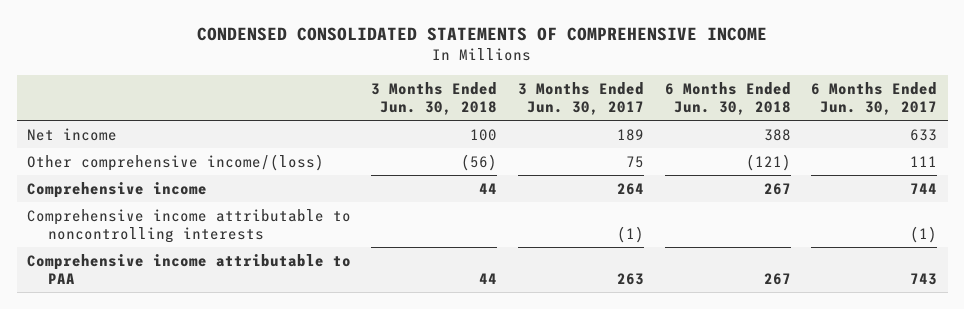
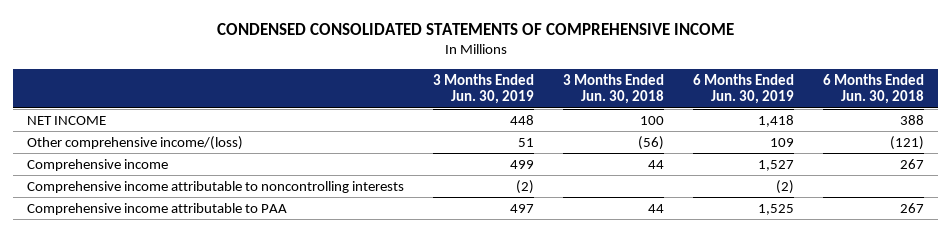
- | 3 Months Ended Jun. 30, 2018 | 3 Months Ended Jun. 30, 2017 | 6 Months Ended Jun. 30, 2018 | 6 Months Ended Jun. 30, 2017
+ | 3 Months Ended Jun. 30, 2019 | 3 Months Ended Jun. 30, 2018 | 6 Months Ended Jun. 30, 2019 | 6 Months Ended Jun. 30, 2018
- Net income | 100 | 189 | 388 | 633
+ NET INCOME | 448 | 100 | 1,418 | 388

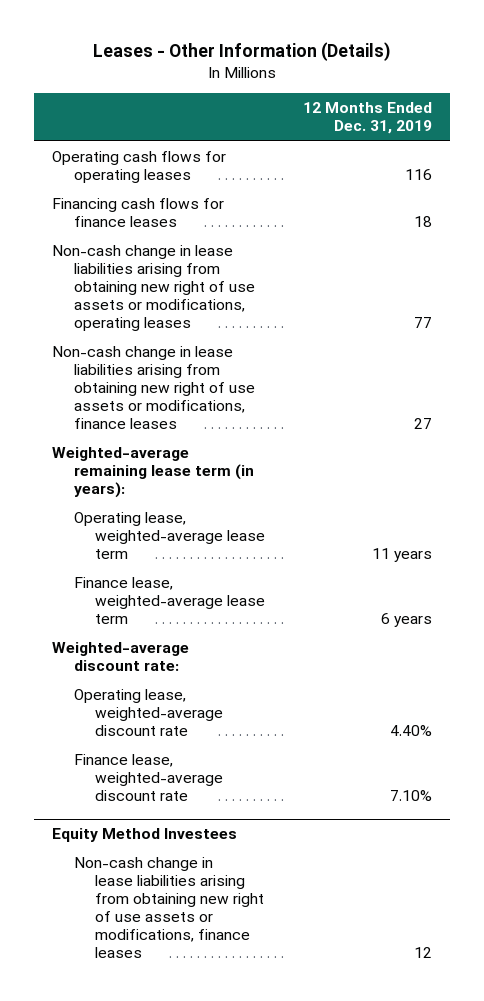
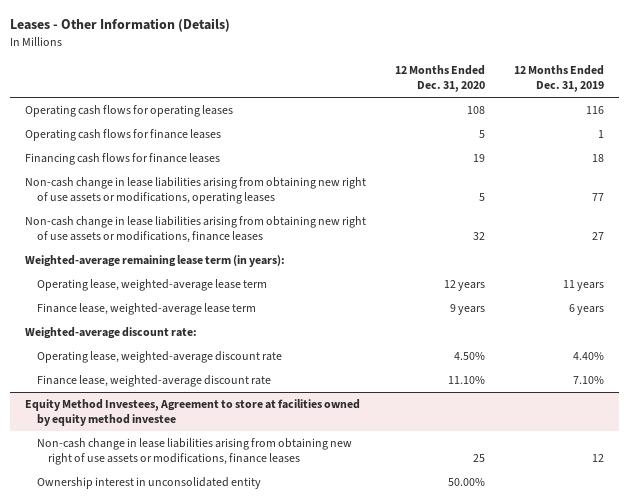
- | 12 Months Ended Dec. 31, 2019
+ | 12 Months Ended Dec. 31, 2020 | 12 Months Ended Dec. 31, 2019
+ Operating cash flows for finance leases | 5 | 1
- Equity Method Investees
+ Equity Method Investees, Agreement to store at facilities owned by equity method investee
+ Ownership interest in unconsolidated entity | 50.00% |

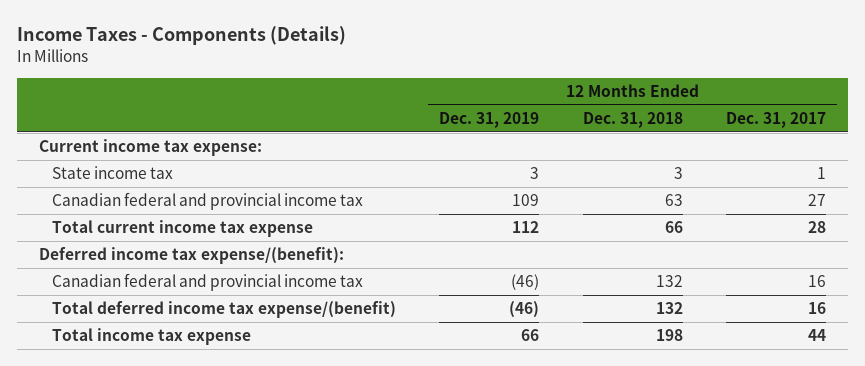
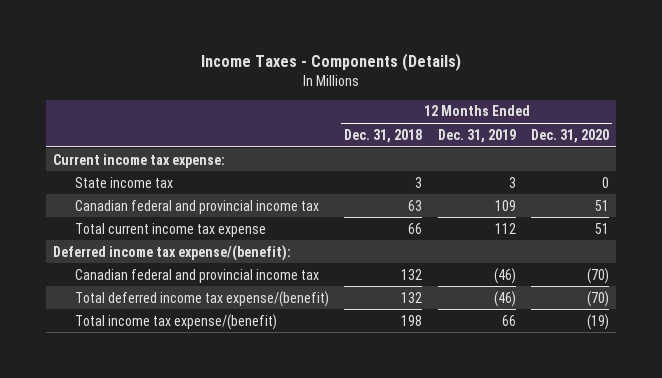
- | 12 Months Ended Dec. 31, 2019 | 12 Months Ended Dec. 31, 2018 | 12 Months Ended Dec. 31, 2017
+ | 12 Months Ended Dec. 31, 2018 | 12 Months Ended Dec. 31, 2019 | 12 Months Ended Dec. 31, 2020
- Total income tax expense | 66 | 198 | 44
+ Total income tax expense/(benefit) | 198 | 66 | (19)

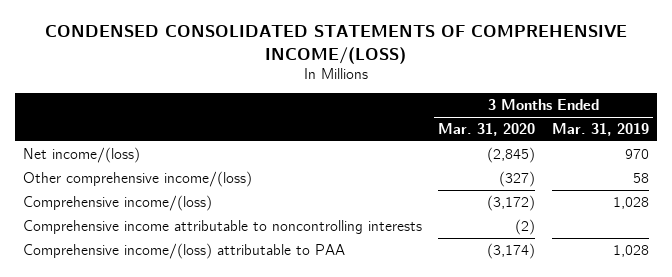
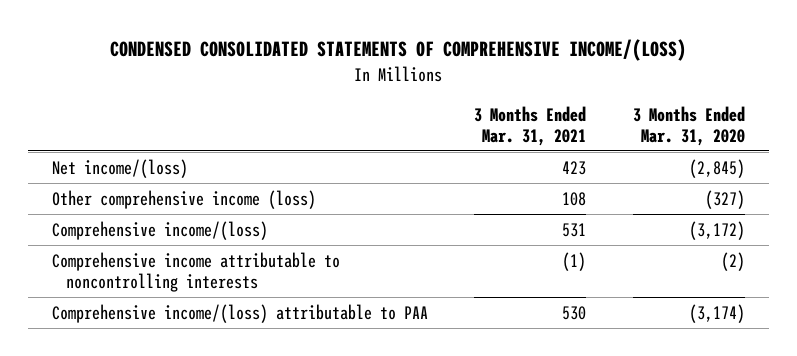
- | 3 Months Ended Mar. 31, 2020 | 3 Months Ended Mar. 31, 2019
+ | 3 Months Ended Mar. 31, 2021 | 3 Months Ended Mar. 31, 2020
- Other comprehensive income/(loss) | (327) | 58
+ Other comprehensive income (loss) | 108 | (327)

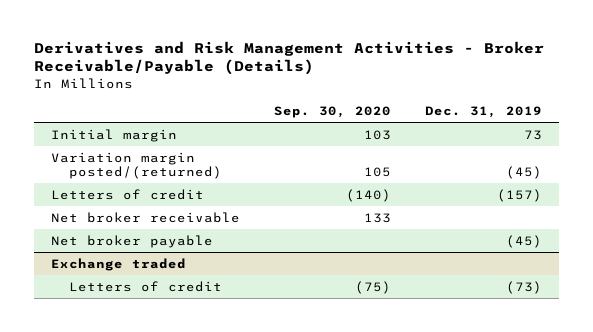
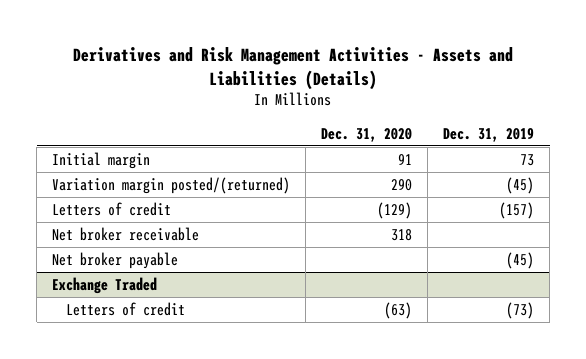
- Derivatives and Risk Management Activities - Broker Receivable/Payable (Details)
+ Derivatives and Risk Management Activities - Assets and Liabilities (Details)
- | Sep. 30, 2020 | Dec. 31, 2019
+ | Dec. 31, 2020 | Dec. 31, 2019
- Exchange traded
+ Exchange Traded

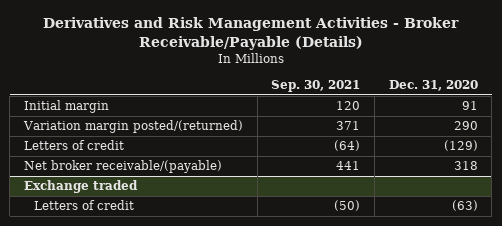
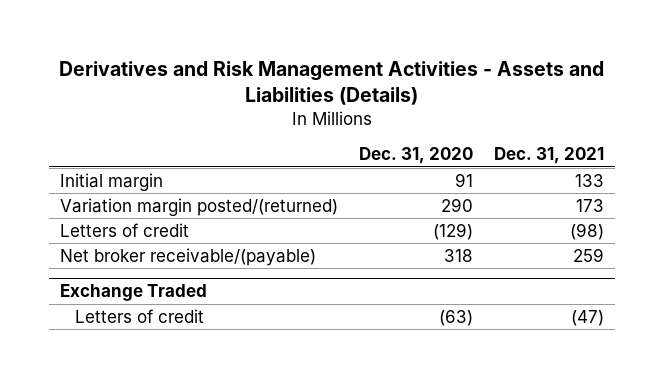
- Derivatives and Risk Management Activities - Broker Receivable/Payable (Details)
+ Derivatives and Risk Management Activities - Assets and Liabilities (Details)
- | Sep. 30, 2021 | Dec. 31, 2020
+ | Dec. 31, 2020 | Dec. 31, 2021
- Exchange traded
+ Exchange Traded

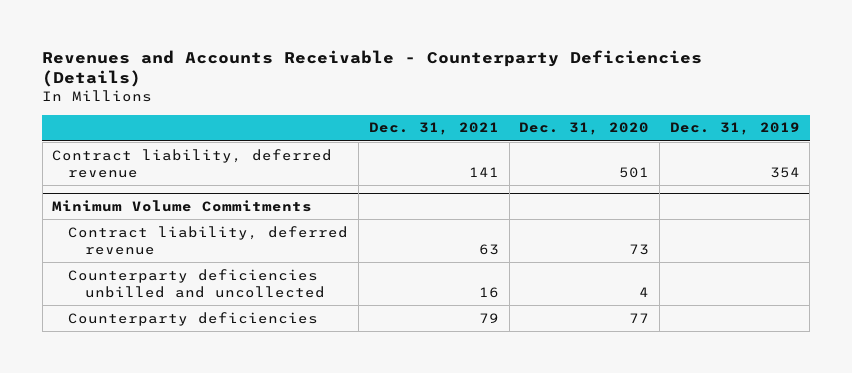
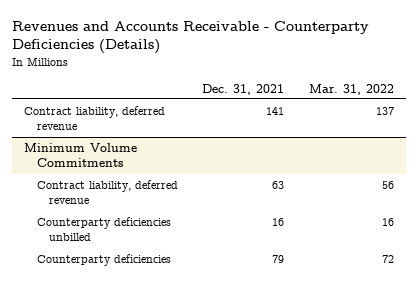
- | Dec. 31, 2021 | Dec. 31, 2020 | Dec. 31, 2019
+ | Dec. 31, 2021 | Mar. 31, 2022
@ Minimum Volume Commitments
- Counterparty deficiencies unbilled and uncollected | 16 | 4 |
+ Counterparty deficiencies unbilled | 16 | 16

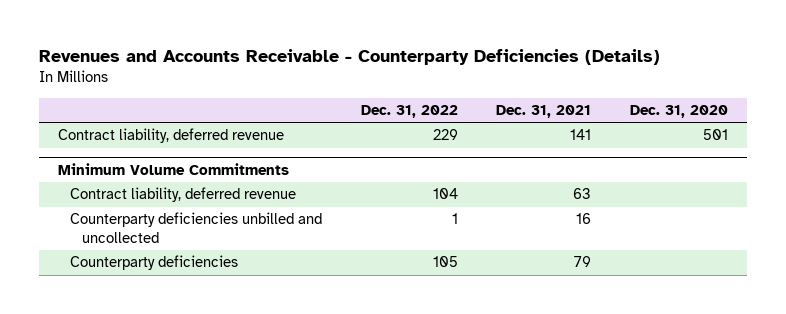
- | Dec. 31, 2021 | Mar. 31, 2022
+ | Dec. 31, 2022 | Dec. 31, 2021 | Dec. 31, 2020
@ Minimum Volume Commitments
- Counterparty deficiencies unbilled | 16 | 16
+ Counterparty deficiencies unbilled and uncollected | 1 | 16 |

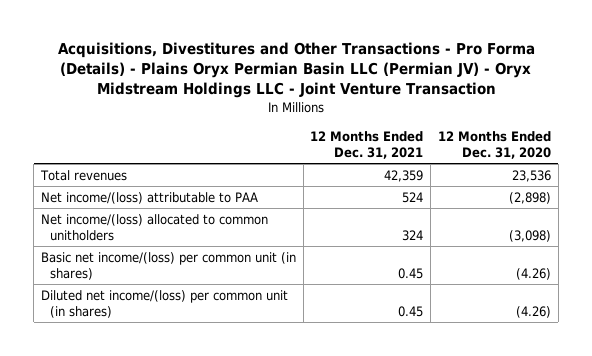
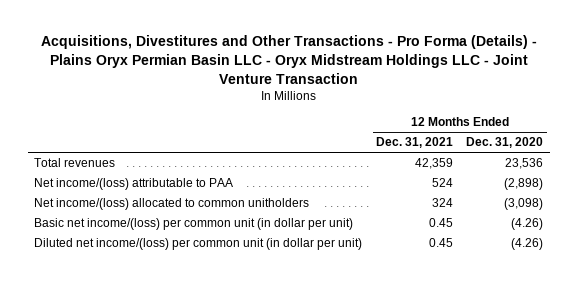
- Acquisitions, Divestitures and Other Transactions - Pro Forma (Details) - Plains Oryx Permian Basin LLC (Permian JV) - Oryx Midstream Holdings LLC - Joint Venture Transaction
+ Acquisitions, Divestitures and Other Transactions - Pro Forma (Details) - Plains Oryx Permian Basin LLC - Oryx Midstream Holdings LLC - Joint Venture Transaction
- Basic net income/(loss) per common unit (in shares) | 0.45 | (4.26)
- Diluted net income/(loss) per common unit (in shares) | 0.45 | (4.26)
+ Basic net income/(loss) per common unit (in dollar per unit) | 0.45 | (4.26)
+ Diluted net income/(loss) per common unit (in dollar per unit) | 0.45 | (4.26)

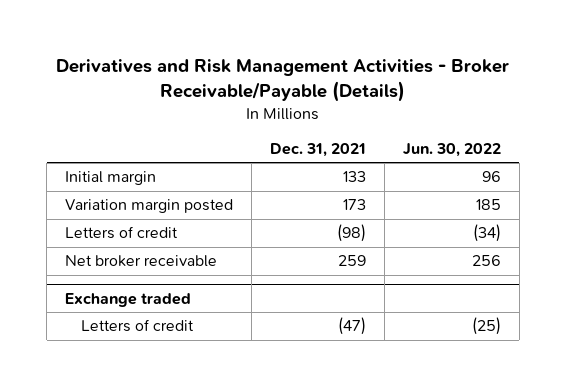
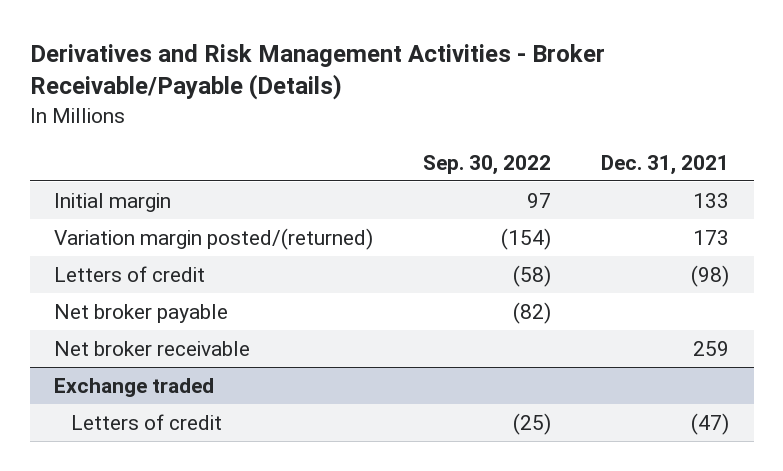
- | Dec. 31, 2021 | Jun. 30, 2022
+ | Sep. 30, 2022 | Dec. 31, 2021
- Variation margin posted | 173 | 185
+ Variation margin posted/(returned) | (154) | 173
+ Net broker payable | (82) |

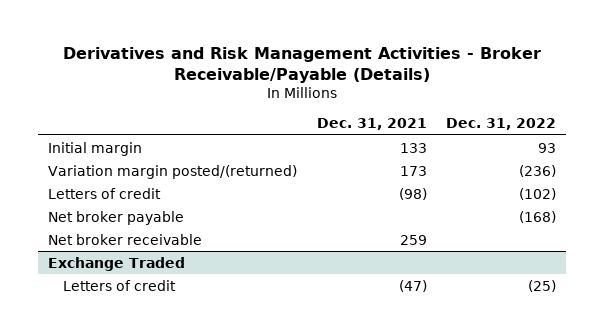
- | Sep. 30, 2022 | Dec. 31, 2021
+ | Dec. 31, 2021 | Dec. 31, 2022
- Exchange traded
+ Exchange Traded

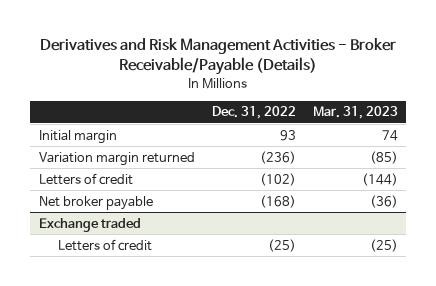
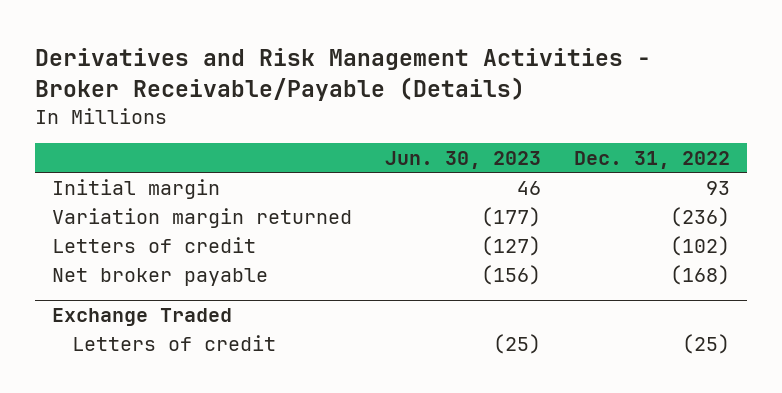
- | Dec. 31, 2022 | Mar. 31, 2023
+ | Jun. 30, 2023 | Dec. 31, 2022
- Exchange traded
+ Exchange Traded

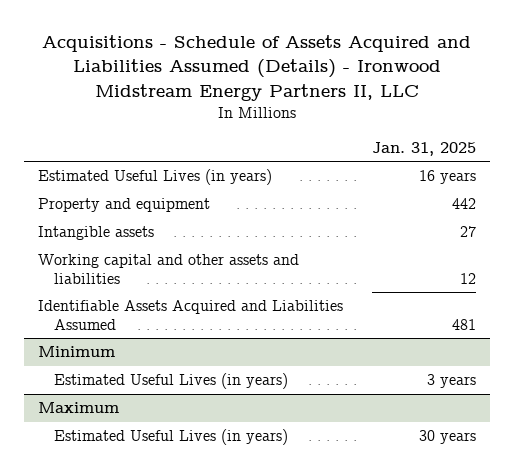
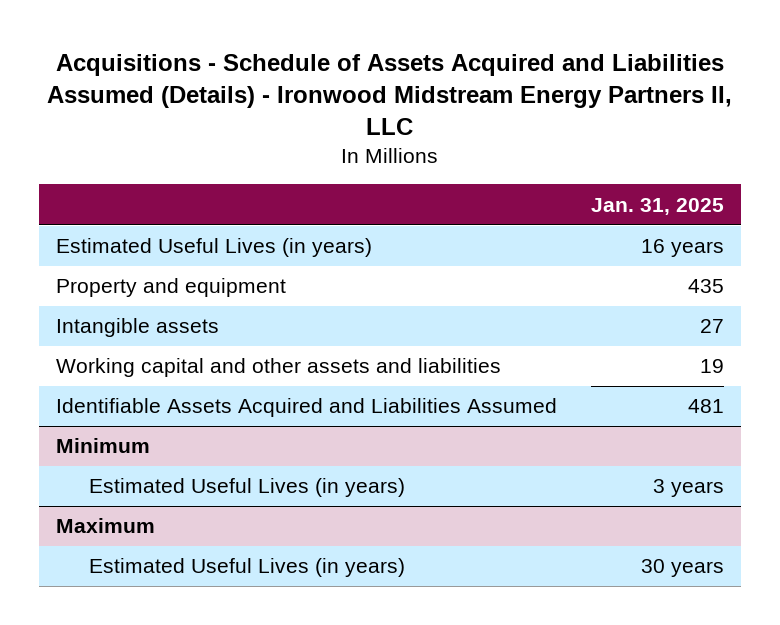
- Property and equipment | 442
+ Property and equipment | 435
- Working capital and other assets and liabilities | 12
+ Working capital and other assets and liabilities | 19

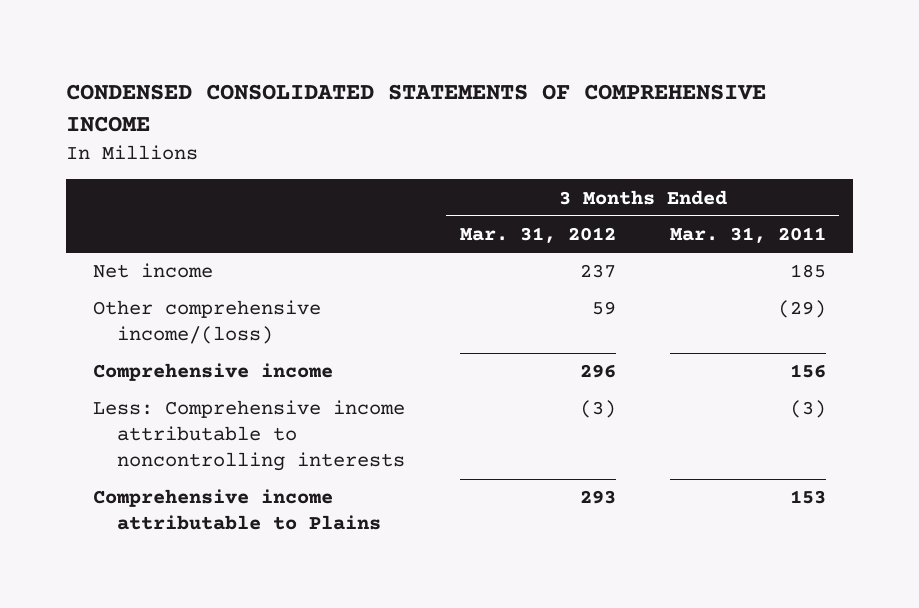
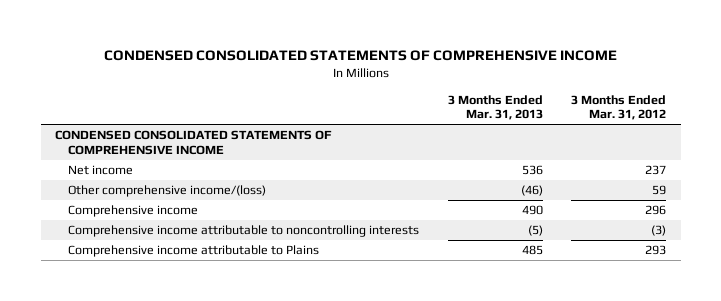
- | 3 Months Ended Mar. 31, 2012 | 3 Months Ended Mar. 31, 2011
+ | 3 Months Ended Mar. 31, 2013 | 3 Months Ended Mar. 31, 2012
+ CONDENSED CONSOLIDATED STATEMENTS OF COMPREHENSIVE INCOME
- Less: Comprehensive income attributable to noncontrolling interests | (3) | (3)
+ Comprehensive income attributable to noncontrolling interests | (5) | (3)

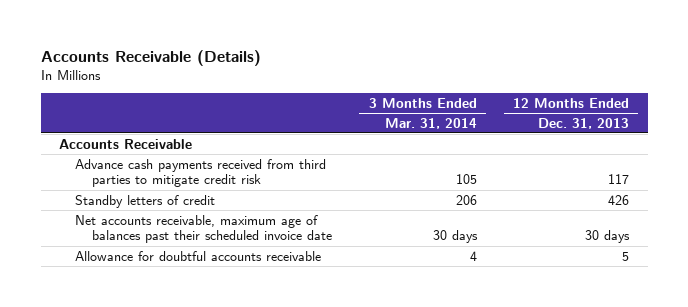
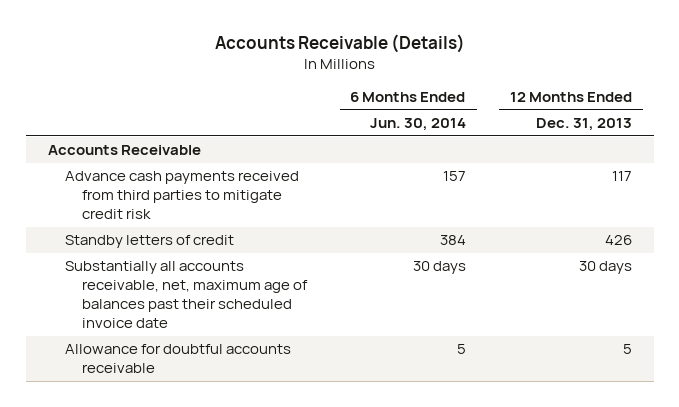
- | 3 Months Ended Mar. 31, 2014 | 12 Months Ended Dec. 31, 2013
+ | 6 Months Ended Jun. 30, 2014 | 12 Months Ended Dec. 31, 2013
- Net accounts receivable, maximum age of balances past their scheduled invoice date | 30 days | 30 days
+ Substantially all accounts receivable, net, maximum age of balances past their scheduled invoice date | 30 days | 30 days

